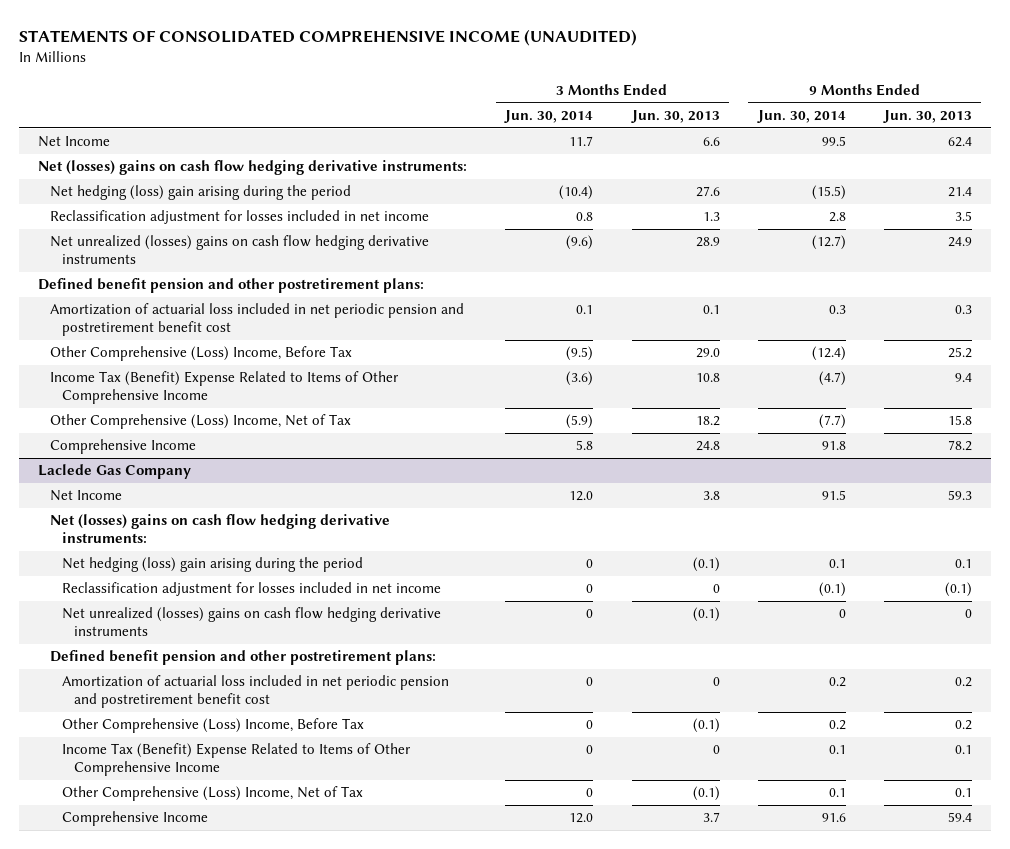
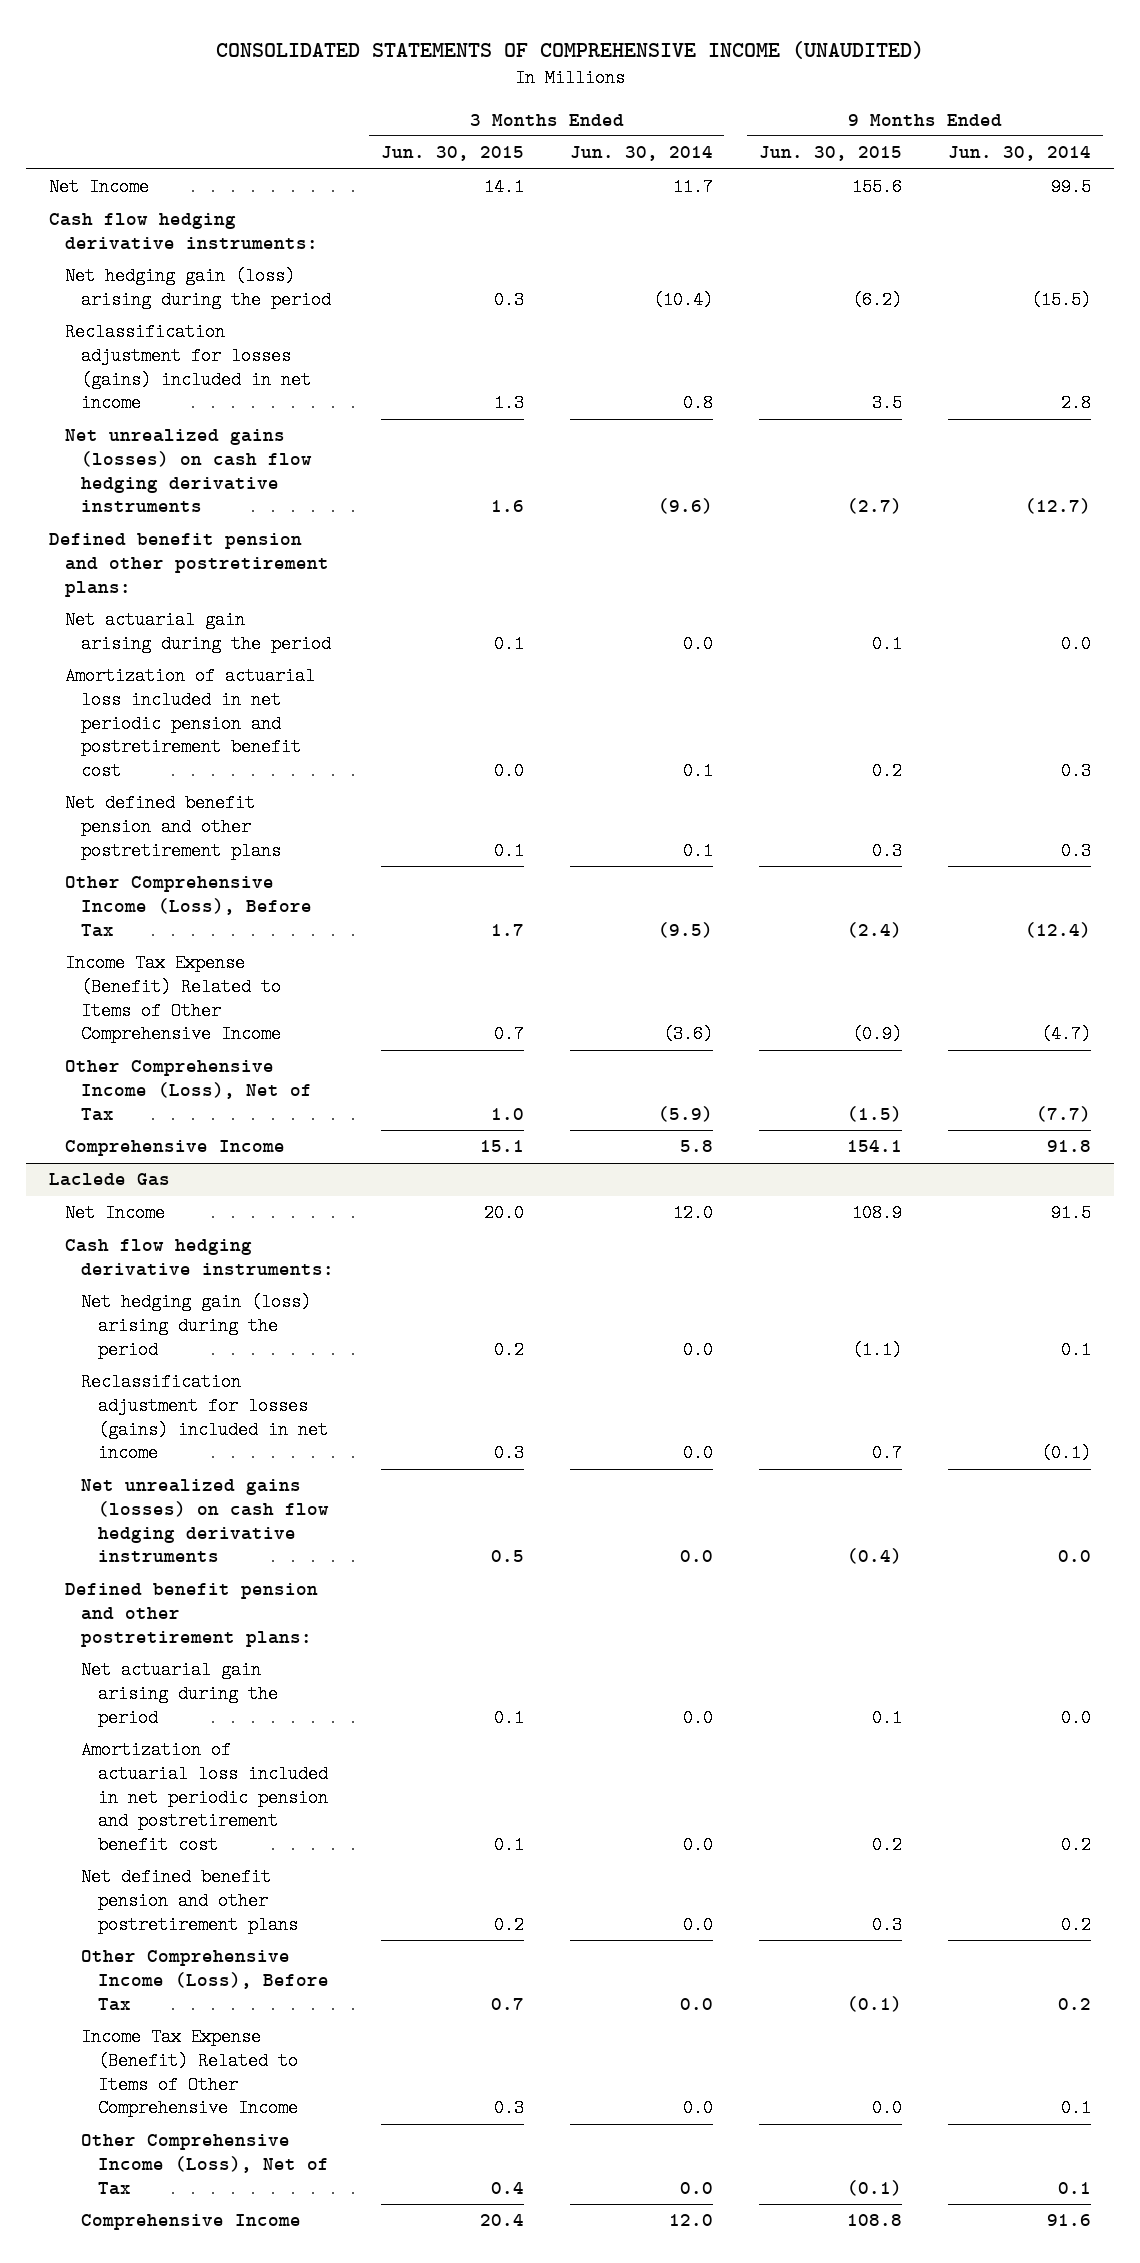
- STATEMENTS OF CONSOLIDATED COMPREHENSIVE INCOME (UNAUDITED)
+ CONSOLIDATED STATEMENTS OF COMPREHENSIVE INCOME (UNAUDITED)
- | 3 Months Ended Jun. 30, 2014 | 3 Months Ended Jun. 30, 2013 | 9 Months Ended Jun. 30, 2014 | 9 Months Ended Jun. 30, 2013
+ | 3 Months Ended Jun. 30, 2015 | 3 Months Ended Jun. 30, 2014 | 9 Months Ended Jun. 30, 2015 | 9 Months Ended Jun. 30, 2014
- Net (losses) gains on cash flow hedging derivative instruments:
- Net hedging (loss) gain arising during the period | (10.4) | 27.6 | (15.5) | 21.4
- Reclassification adjustment for losses included in net income | 0.8 | 1.3 | 2.8 | 3.5
- Net unrealized (losses) gains on cash flow hedging derivative instruments | (9.6) | 28.9 | (12.7) | 24.9
+ Cash flow hedging derivative instruments:
+ Net hedging gain (loss) arising during the period | 0.3 | (10.4) | (6.2) | (15.5)
+ Reclassification adjustment for losses (gains) included in net income | 1.3 | 0.8 | 3.5 | 2.8
+ Net unrealized gains (losses) on cash flow hedging derivative instruments | 1.6 | (9.6) | (2.7) | (12.7)
+ Net actuarial gain arising during the period | 0.1 | 0.0 | 0.1 | 0.0
- Other Comprehensive (Loss) Income, Before Tax | (9.5) | 29.0 | (12.4) | 25.2
- Income Tax (Benefit) Expense Related to Items of Other Comprehensive Income | (3.6) | 10.8 | (4.7) | 9.4
- Other Comprehensive (Loss) Income, Net of Tax | (5.9) | 18.2 | (7.7) | 15.8
+ Net defined benefit pension and other postretirement plans | 0.1 | 0.1 | 0.3 | 0.3
+ Other Comprehensive Income (Loss), Before Tax | 1.7 | (9.5) | (2.4) | (12.4)
+ Income Tax Expense (Benefit) Related to Items of Other Comprehensive Income | 0.7 | (3.6) | (0.9) | (4.7)
+ Other Comprehensive Income (Loss), Net of Tax | 1.0 | (5.9) | (1.5) | (7.7)
- Laclede Gas Company
+ Laclede Gas
- Net (losses) gains on cash flow hedging derivative instruments:
- Net hedging (loss) gain arising during the period | 0 | (0.1) | 0.1 | 0.1
- Reclassification adjustment for losses included in net income | 0 | 0 | (0.1) | (0.1)
- Net unrealized (losses) gains on cash flow hedging derivative instruments | 0 | (0.1) | 0 | 0
+ Cash flow hedging derivative instruments:
+ Net hedging gain (loss) arising during the period | 0.2 | 0.0 | (1.1) | 0.1
+ Reclassification adjustment for losses (gains) included in net income | 0.3 | 0.0 | 0.7 | (0.1)
+ Net unrealized gains (losses) on cash flow hedging derivative instruments | 0.5 | 0.0 | (0.4) | 0.0
- Amortization of actuarial loss included in net periodic pension and postretirement benefit cost | 0 | 0 | 0.2 | 0.2
- Other Comprehensive (Loss) Income, Before Tax | 0 | (0.1) | 0.2 | 0.2
- Income Tax (Benefit) Expense Related to Items of Other Comprehensive Income | 0 | 0 | 0.1 | 0.1
- Other Comprehensive (Loss) Income, Net of Tax | 0 | (0.1) | 0.1 | 0.1
+ Net actuarial gain arising during the period | 0.1 | 0.0 | 0.1 | 0.0
+ Amortization of actuarial loss included in net periodic pension and postretirement benefit cost | 0.1 | 0.0 | 0.2 | 0.2
+ Net defined benefit pension and other postretirement plans | 0.2 | 0.0 | 0.3 | 0.2
+ Other Comprehensive Income (Loss), Before Tax | 0.7 | 0.0 | (0.1) | 0.2
+ Income Tax Expense (Benefit) Related to Items of Other Comprehensive Income | 0.3 | 0.0 | 0.0 | 0.1
+ Other Comprehensive Income (Loss), Net of Tax | 0.4 | 0.0 | (0.1) | 0.1

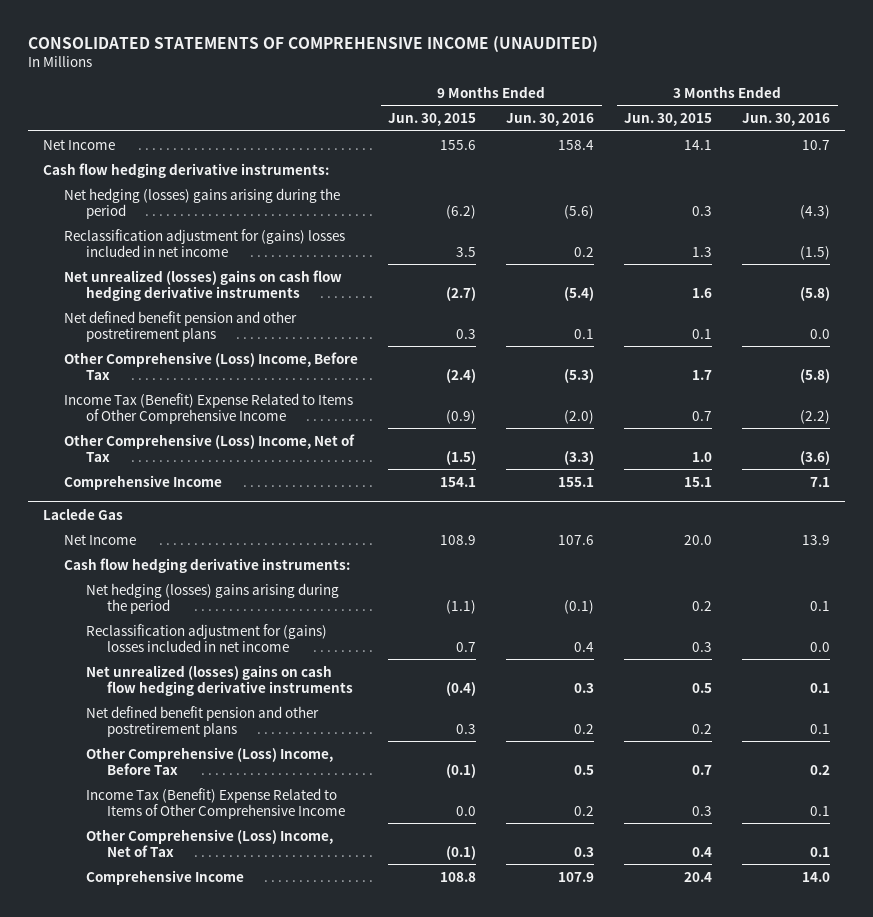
- | 3 Months Ended Jun. 30, 2015 | 3 Months Ended Jun. 30, 2014 | 9 Months Ended Jun. 30, 2015 | 9 Months Ended Jun. 30, 2014
+ | 9 Months Ended Jun. 30, 2015 | 9 Months Ended Jun. 30, 2016 | 3 Months Ended Jun. 30, 2015 | 3 Months Ended Jun. 30, 2016
- Net hedging gain (loss) arising during the period | 0.3 | (10.4) | (6.2) | (15.5)
- Reclassification adjustment for losses (gains) included in net income | 1.3 | 0.8 | 3.5 | 2.8
- Net unrealized gains (losses) on cash flow hedging derivative instruments | 1.6 | (9.6) | (2.7) | (12.7)
- Defined benefit pension and other postretirement plans:
- Net actuarial gain arising during the period | 0.1 | 0.0 | 0.1 | 0.0
- Amortization of actuarial loss included in net periodic pension and postretirement benefit cost | 0.0 | 0.1 | 0.2 | 0.3
+ Net hedging (losses) gains arising during the period | (6.2) | (5.6) | 0.3 | (4.3)
+ Reclassification adjustment for (gains) losses included in net income | 3.5 | 0.2 | 1.3 | (1.5)
+ Net unrealized (losses) gains on cash flow hedging derivative instruments | (2.7) | (5.4) | 1.6 | (5.8)
- Other Comprehensive Income (Loss), Before Tax | 1.7 | (9.5) | (2.4) | (12.4)
- Income Tax Expense (Benefit) Related to Items of Other Comprehensive Income | 0.7 | (3.6) | (0.9) | (4.7)
- Other Comprehensive Income (Loss), Net of Tax | 1.0 | (5.9) | (1.5) | (7.7)
+ Other Comprehensive (Loss) Income, Before Tax | (2.4) | (5.3) | 1.7 | (5.8)
+ Income Tax (Benefit) Expense Related to Items of Other Comprehensive Income | (0.9) | (2.0) | 0.7 | (2.2)
+ Other Comprehensive (Loss) Income, Net of Tax | (1.5) | (3.3) | 1.0 | (3.6)
@ Laclede Gas
- Net hedging gain (loss) arising during the period | 0.2 | 0.0 | (1.1) | 0.1
- Reclassification adjustment for losses (gains) included in net income | 0.3 | 0.0 | 0.7 | (0.1)
- Net unrealized gains (losses) on cash flow hedging derivative instruments | 0.5 | 0.0 | (0.4) | 0.0
- Defined benefit pension and other postretirement plans:
- Net actuarial gain arising during the period | 0.1 | 0.0 | 0.1 | 0.0
- Amortization of actuarial loss included in net periodic pension and postretirement benefit cost | 0.1 | 0.0 | 0.2 | 0.2
+ Net hedging (losses) gains arising during the period | (1.1) | (0.1) | 0.2 | 0.1
+ Reclassification adjustment for (gains) losses included in net income | 0.7 | 0.4 | 0.3 | 0.0
+ Net unrealized (losses) gains on cash flow hedging derivative instruments | (0.4) | 0.3 | 0.5 | 0.1
- Other Comprehensive Income (Loss), Before Tax | 0.7 | 0.0 | (0.1) | 0.2
- Income Tax Expense (Benefit) Related to Items of Other Comprehensive Income | 0.3 | 0.0 | 0.0 | 0.1
- Other Comprehensive Income (Loss), Net of Tax | 0.4 | 0.0 | (0.1) | 0.1
+ Other Comprehensive (Loss) Income, Before Tax | (0.1) | 0.5 | 0.7 | 0.2
+ Income Tax (Benefit) Expense Related to Items of Other Comprehensive Income | 0.0 | 0.2 | 0.3 | 0.1
+ Other Comprehensive (Loss) Income, Net of Tax | (0.1) | 0.3 | 0.4 | 0.1

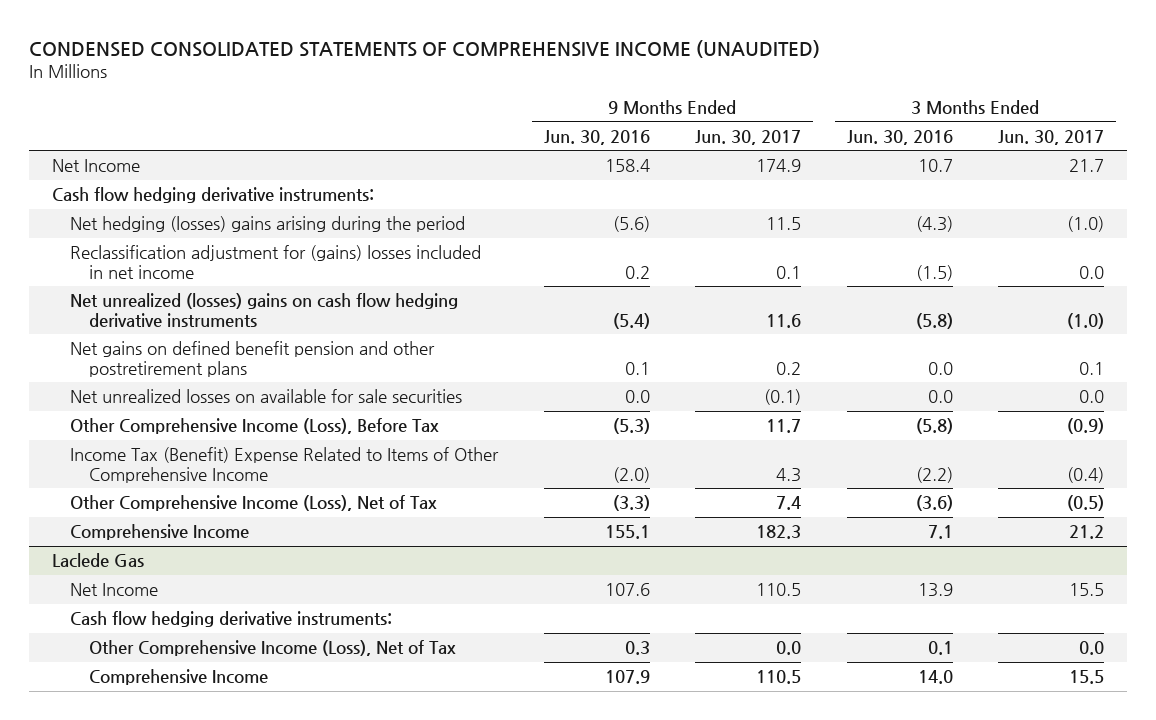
- CONSOLIDATED STATEMENTS OF COMPREHENSIVE INCOME (UNAUDITED)
+ CONDENSED CONSOLIDATED STATEMENTS OF COMPREHENSIVE INCOME (UNAUDITED)
- | 9 Months Ended Jun. 30, 2015 | 9 Months Ended Jun. 30, 2016 | 3 Months Ended Jun. 30, 2015 | 3 Months Ended Jun. 30, 2016
+ | 9 Months Ended Jun. 30, 2016 | 9 Months Ended Jun. 30, 2017 | 3 Months Ended Jun. 30, 2016 | 3 Months Ended Jun. 30, 2017
- Net defined benefit pension and other postretirement plans | 0.3 | 0.1 | 0.1 | 0.0
- Other Comprehensive (Loss) Income, Before Tax | (2.4) | (5.3) | 1.7 | (5.8)
+ Net gains on defined benefit pension and other postretirement plans | 0.1 | 0.2 | 0.0 | 0.1
+ Net unrealized losses on available for sale securities | 0.0 | (0.1) | 0.0 | 0.0
+ Other Comprehensive Income (Loss), Before Tax | (5.3) | 11.7 | (5.8) | (0.9)
- Other Comprehensive (Loss) Income, Net of Tax | (1.5) | (3.3) | 1.0 | (3.6)
+ Other Comprehensive Income (Loss), Net of Tax | (3.3) | 7.4 | (3.6) | (0.5)
@ Laclede Gas
- Net hedging (losses) gains arising during the period | (1.1) | (0.1) | 0.2 | 0.1
- Reclassification adjustment for (gains) losses included in net income | 0.7 | 0.4 | 0.3 | 0.0
- Net unrealized (losses) gains on cash flow hedging derivative instruments | (0.4) | 0.3 | 0.5 | 0.1
- Net defined benefit pension and other postretirement plans | 0.3 | 0.2 | 0.2 | 0.1
- Other Comprehensive (Loss) Income, Before Tax | (0.1) | 0.5 | 0.7 | 0.2
- Income Tax (Benefit) Expense Related to Items of Other Comprehensive Income | 0.0 | 0.2 | 0.3 | 0.1
- Other Comprehensive (Loss) Income, Net of Tax | (0.1) | 0.3 | 0.4 | 0.1
+ Other Comprehensive Income (Loss), Net of Tax | 0.3 | 0.0 | 0.1 | 0.0

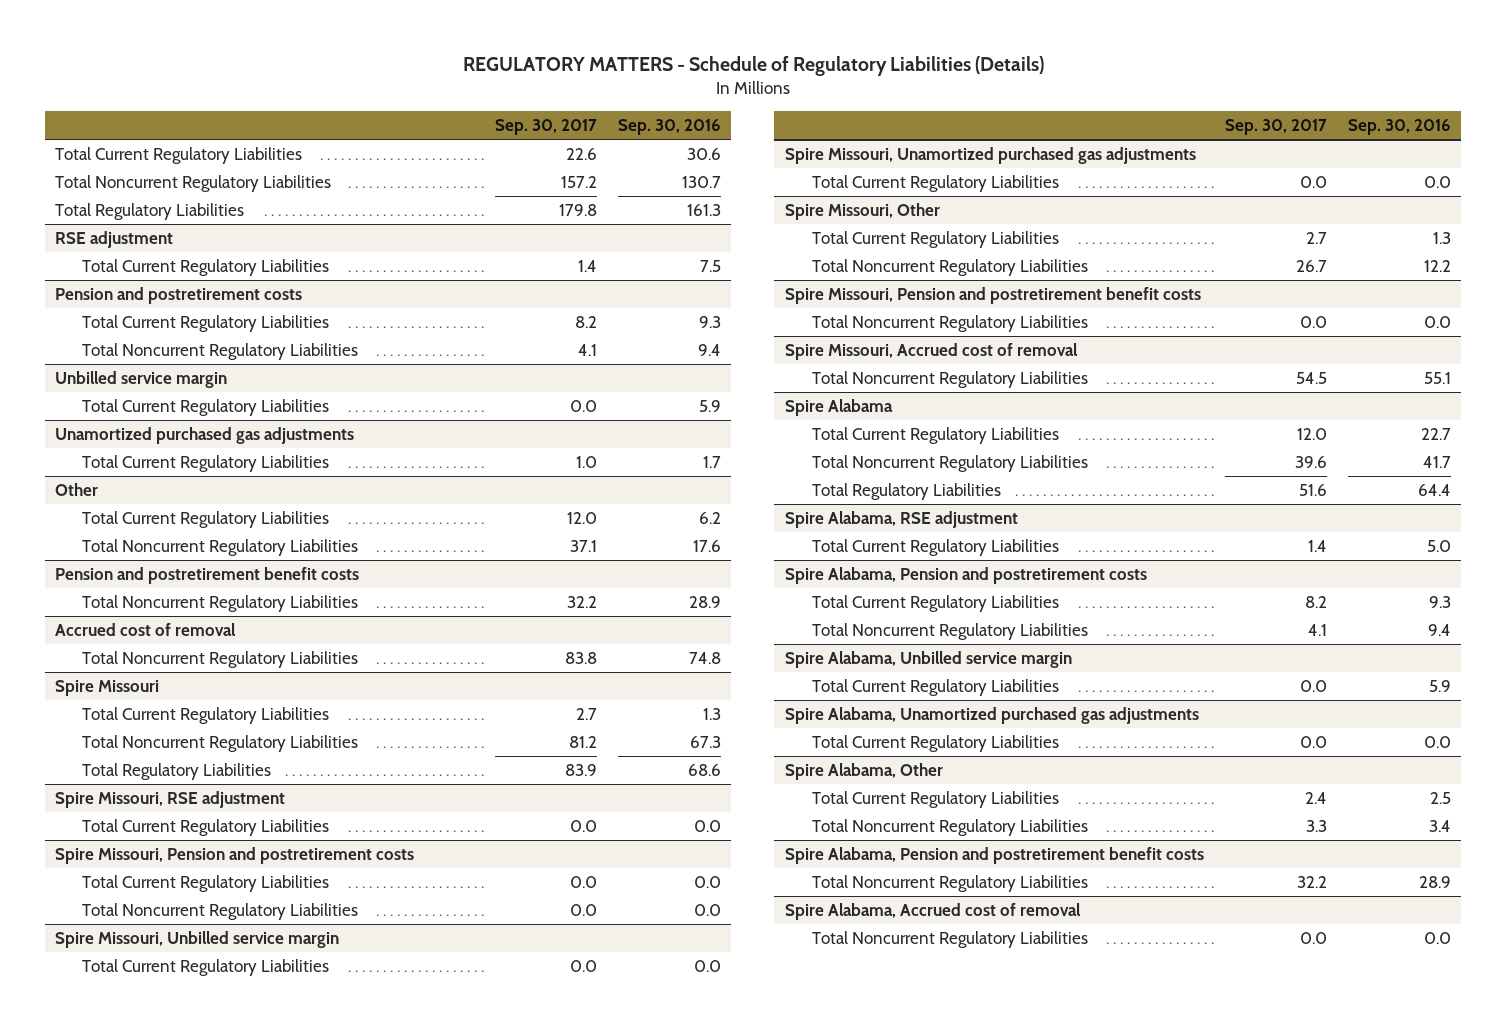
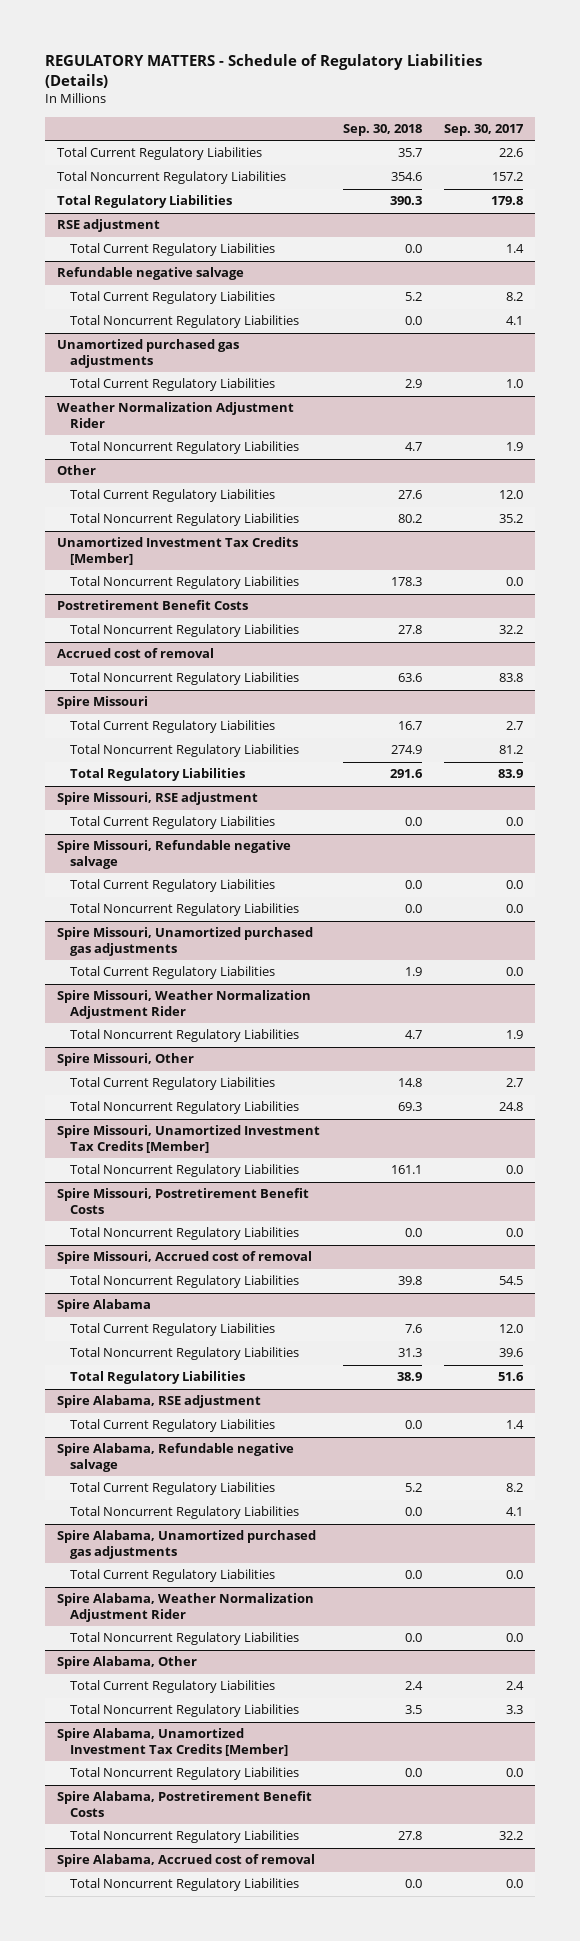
- | Sep. 30, 2017 | Sep. 30, 2016
+ | Sep. 30, 2018 | Sep. 30, 2017
- Pension and postretirement costs
+ Refundable negative salvage
- Unbilled service margin
- Total Current Regulatory Liabilities | 0.0 | 5.9
+ Weather Normalization Adjustment Rider
+ Total Noncurrent Regulatory Liabilities | 4.7 | 1.9
@ Other
- Total Noncurrent Regulatory Liabilities | 37.1 | 17.6
- Pension and postretirement benefit costs
@ Other
+ Total Noncurrent Regulatory Liabilities | 80.2 | 35.2
+ Unamortized Investment Tax Credits [Member]
+ Total Noncurrent Regulatory Liabilities | 178.3 | 0.0
+ Postretirement Benefit Costs
- Spire Missouri, Pension and postretirement costs
+ Spire Missouri, Refundable negative salvage
- Spire Missouri, Unbilled service margin
- Total Current Regulatory Liabilities | 0.0 | 0.0
+ Spire Missouri, Weather Normalization Adjustment Rider
+ Total Noncurrent Regulatory Liabilities | 4.7 | 1.9
@ Spire Missouri, Other
- Total Noncurrent Regulatory Liabilities | 26.7 | 12.2
- Spire Missouri, Pension and postretirement benefit costs
@ Spire Missouri, Other
+ Total Noncurrent Regulatory Liabilities | 69.3 | 24.8
+ Spire Missouri, Unamortized Investment Tax Credits [Member]
+ Spire Missouri, Postretirement Benefit Costs
+ Total Noncurrent Regulatory Liabilities | 0.0 | 0.0
- Spire Alabama, Pension and postretirement costs
+ Spire Alabama, Refundable negative salvage
- Spire Alabama, Unbilled service margin
- Total Current Regulatory Liabilities | 0.0 | 5.9
+ Spire Alabama, Weather Normalization Adjustment Rider
+ Total Noncurrent Regulatory Liabilities | 0.0 | 0.0
- Spire Alabama, Pension and postretirement benefit costs
+ Spire Alabama, Unamortized Investment Tax Credits [Member]
+ Total Noncurrent Regulatory Liabilities | 0.0 | 0.0
+ Spire Alabama, Postretirement Benefit Costs

